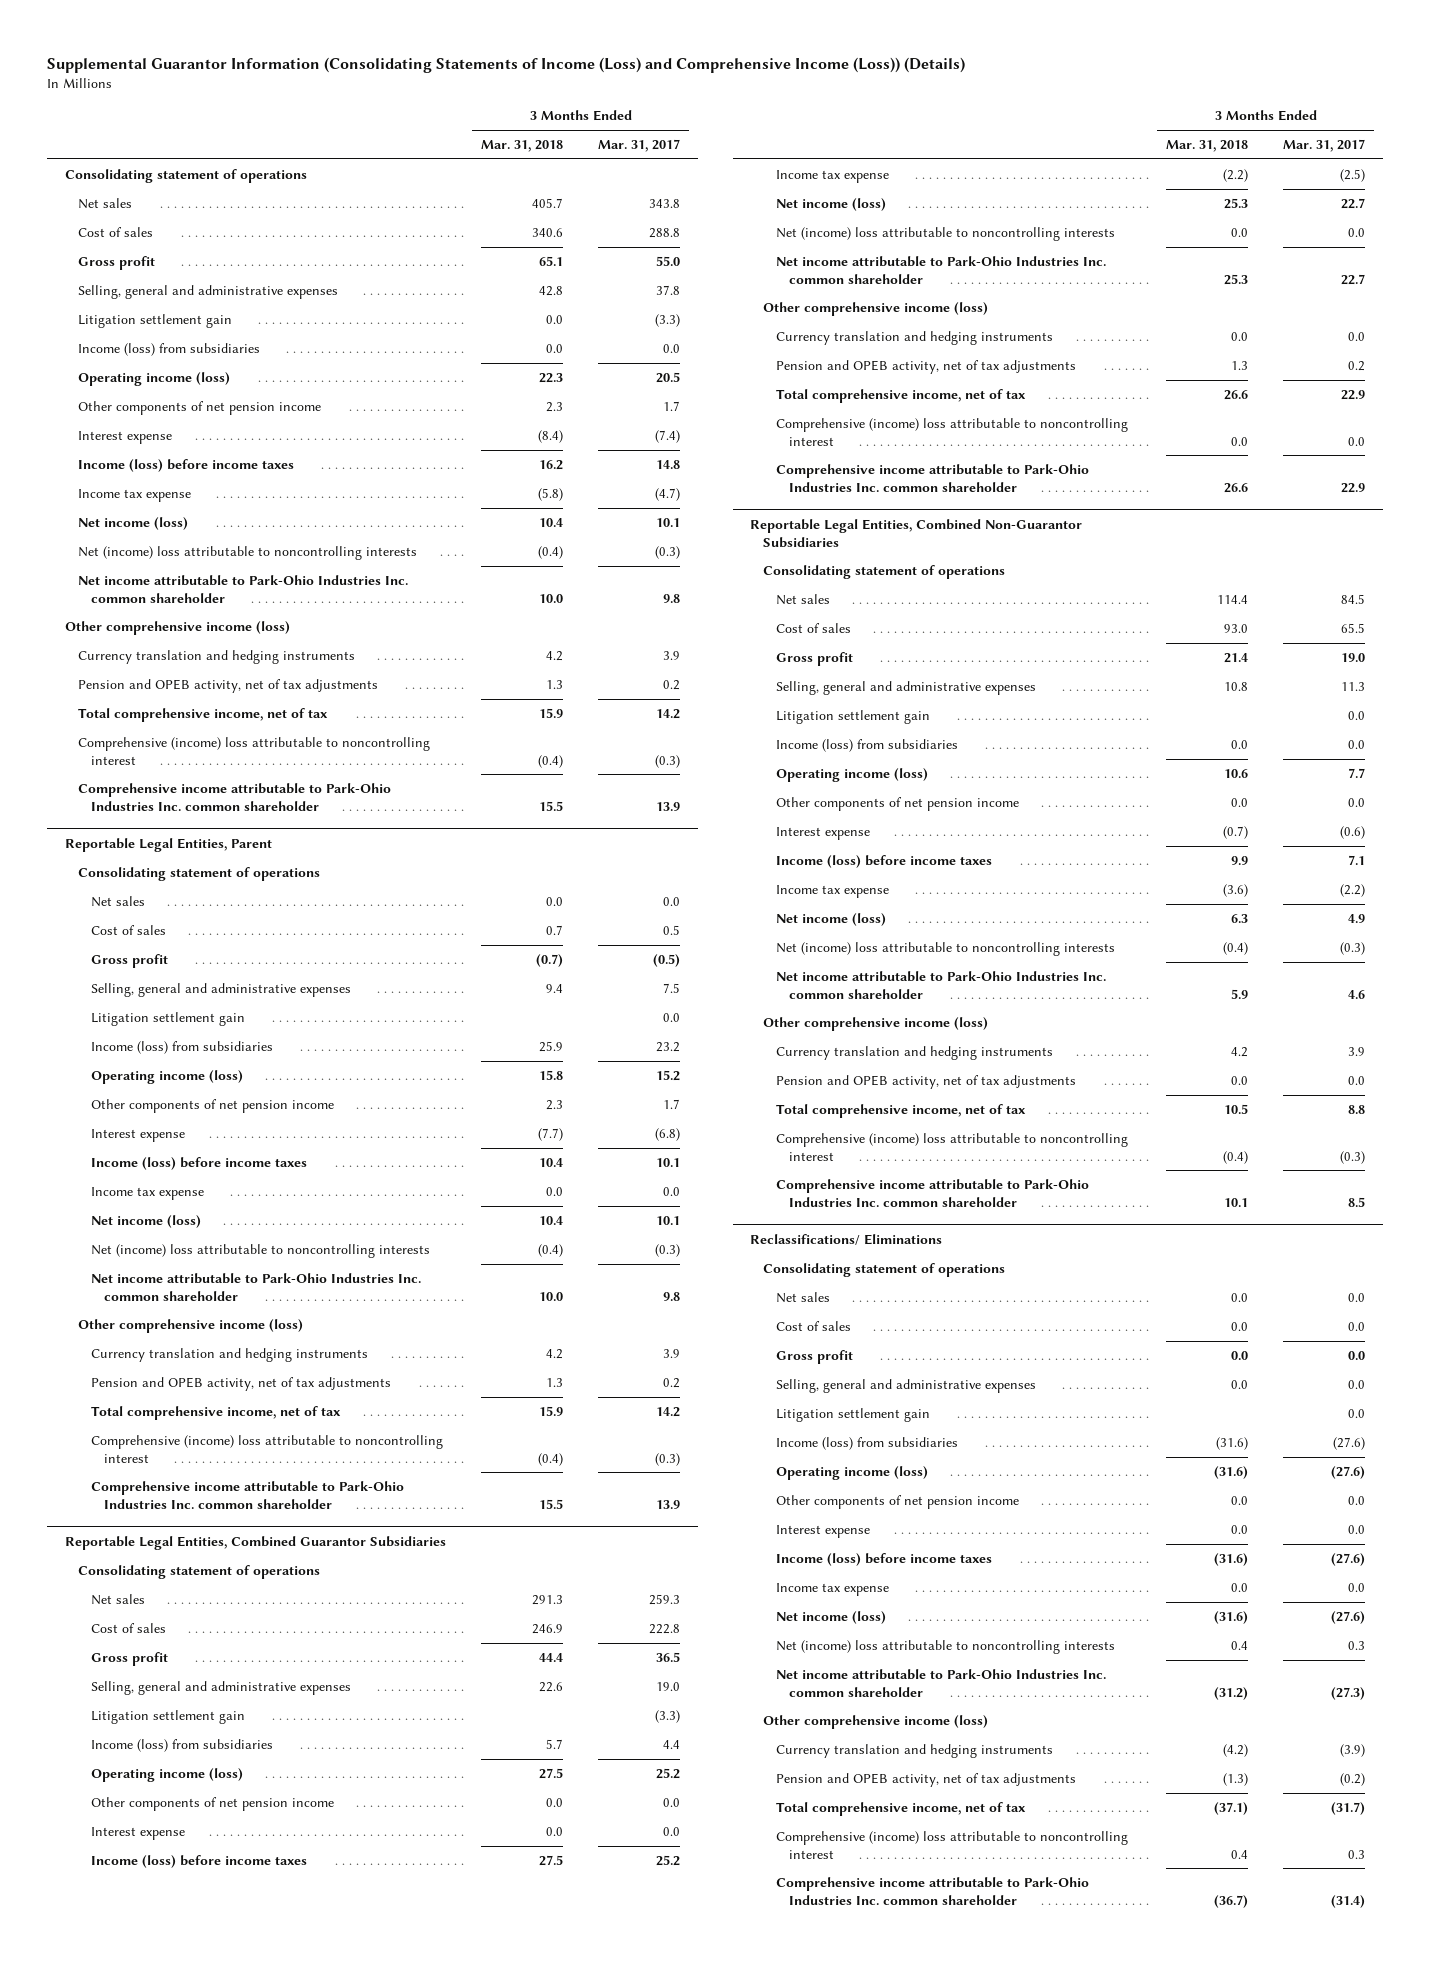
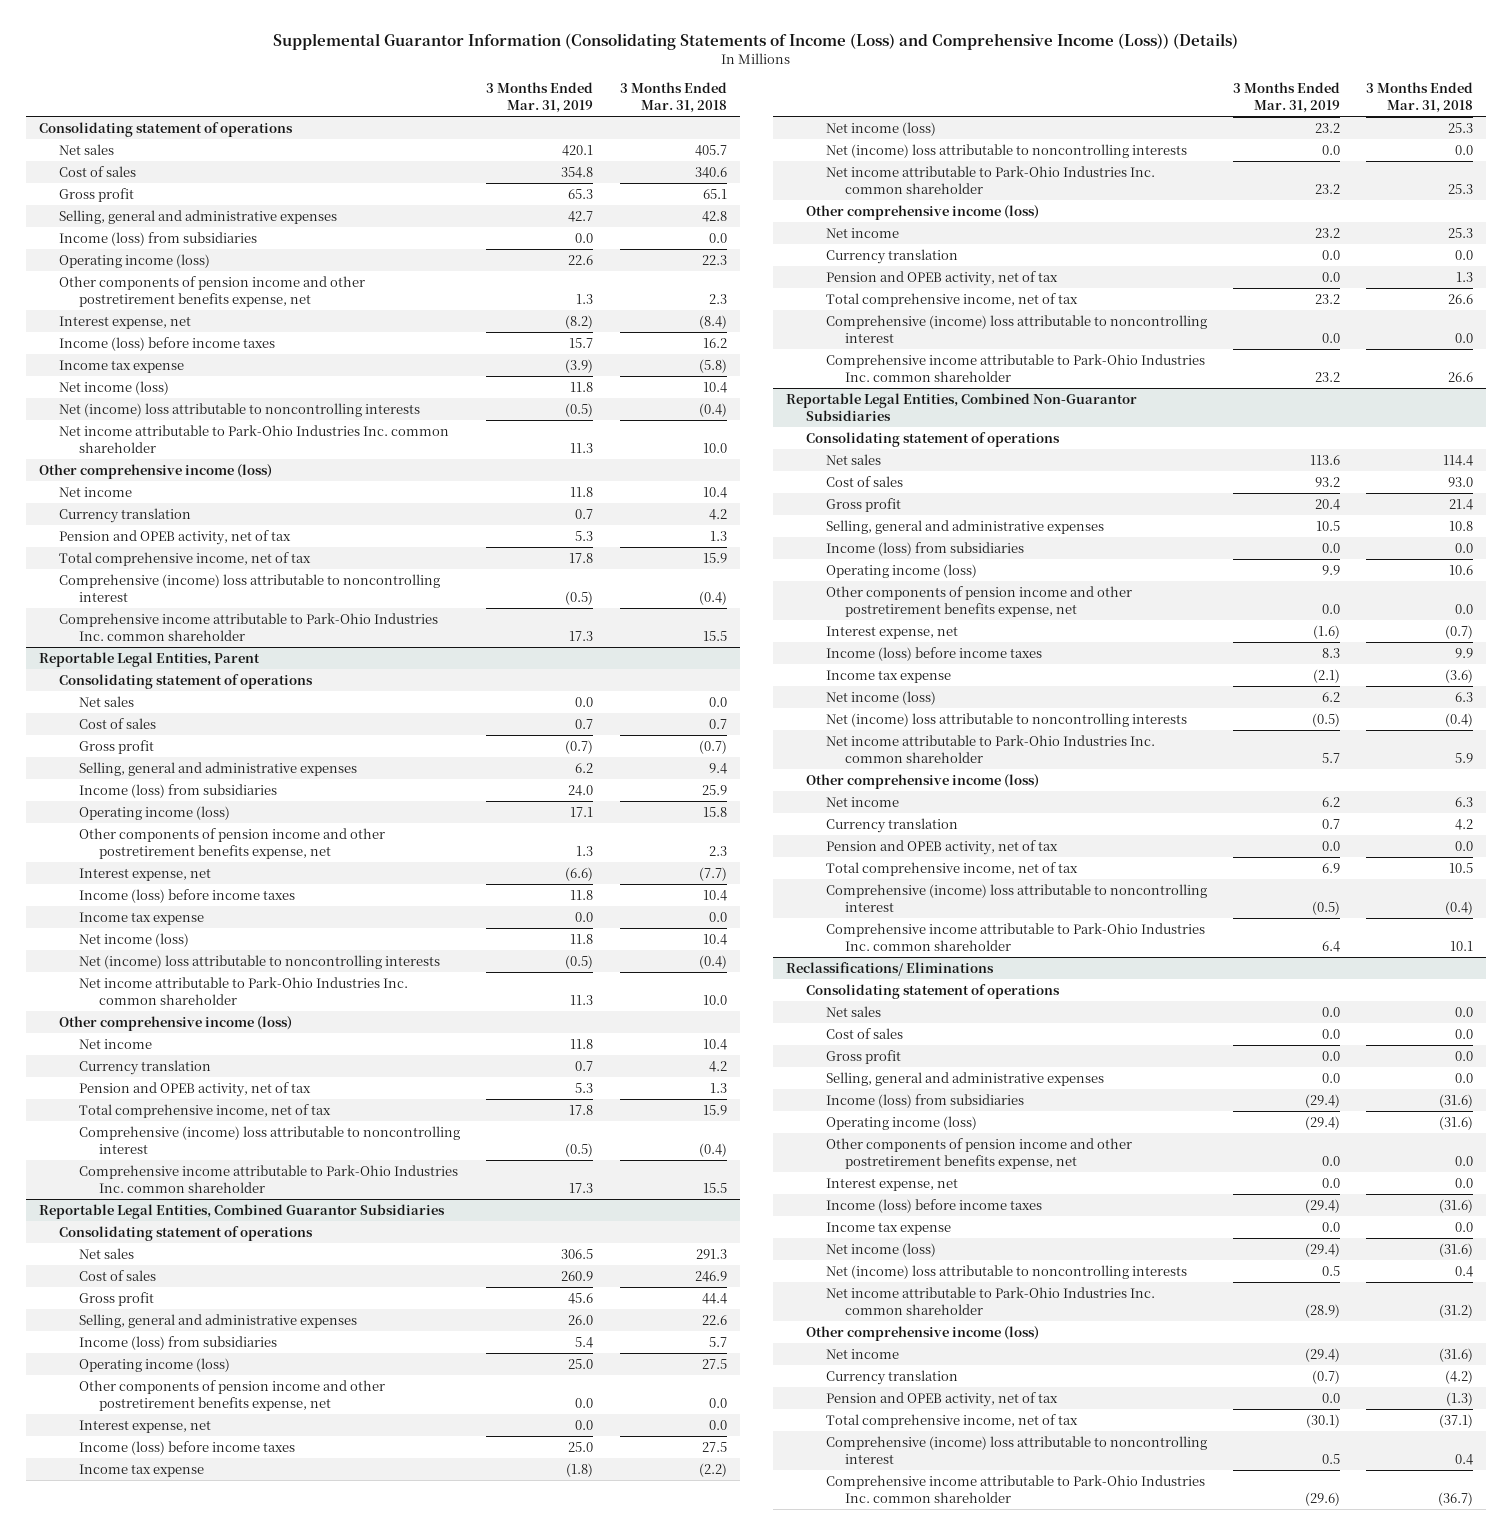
- | 3 Months Ended Mar. 31, 2018 | 3 Months Ended Mar. 31, 2017
+ | 3 Months Ended Mar. 31, 2019 | 3 Months Ended Mar. 31, 2018
- Litigation settlement gain | 0.0 | (3.3)
- Other components of net pension income | 2.3 | 1.7
- Interest expense | (8.4) | (7.4)
+ Other components of pension income and other postretirement benefits expense, net | 1.3 | 2.3
+ Interest expense, net | (8.2) | (8.4)
- Currency translation and hedging instruments | 4.2 | 3.9
- Pension and OPEB activity, net of tax adjustments | 1.3 | 0.2
+ Net income | 11.8 | 10.4
+ Currency translation | 0.7 | 4.2
+ Pension and OPEB activity, net of tax | 5.3 | 1.3
@ Reportable Legal Entities, Parent
- Litigation settlement gain | | 0.0
- Other components of net pension income | 2.3 | 1.7
- Interest expense | (7.7) | (6.8)
+ Other components of pension income and other postretirement benefits expense, net | 1.3 | 2.3
+ Interest expense, net | (6.6) | (7.7)
- Currency translation and hedging instruments | 4.2 | 3.9
- Pension and OPEB activity, net of tax adjustments | 1.3 | 0.2
+ Net income | 11.8 | 10.4
+ Currency translation | 0.7 | 4.2
+ Pension and OPEB activity, net of tax | 5.3 | 1.3
@ Reportable Legal Entities, Combined Guarantor Subsidiaries
- Litigation settlement gain | | (3.3)
- Other components of net pension income | 0.0 | 0.0
- Interest expense | 0.0 | 0.0
+ Other components of pension income and other postretirement benefits expense, net | 0.0 | 0.0
+ Interest expense, net | 0.0 | 0.0
- Currency translation and hedging instruments | 0.0 | 0.0
- Pension and OPEB activity, net of tax adjustments | 1.3 | 0.2
+ Net income | 23.2 | 25.3
+ Currency translation | 0.0 | 0.0
+ Pension and OPEB activity, net of tax | 0.0 | 1.3
@ Reportable Legal Entities, Combined Non-Guarantor Subsidiaries
- Litigation settlement gain | | 0.0
- Other components of net pension income | 0.0 | 0.0
- Interest expense | (0.7) | (0.6)
+ Other components of pension income and other postretirement benefits expense, net | 0.0 | 0.0
+ Interest expense, net | (1.6) | (0.7)
- Currency translation and hedging instruments | 4.2 | 3.9
- Pension and OPEB activity, net of tax adjustments | 0.0 | 0.0
+ Net income | 6.2 | 6.3
+ Currency translation | 0.7 | 4.2
+ Pension and OPEB activity, net of tax | 0.0 | 0.0
@ Reclassifications/ Eliminations
- Litigation settlement gain | | 0.0
- Other components of net pension income | 0.0 | 0.0
- Interest expense | 0.0 | 0.0
+ Other components of pension income and other postretirement benefits expense, net | 0.0 | 0.0
+ Interest expense, net | 0.0 | 0.0
- Currency translation and hedging instruments | (4.2) | (3.9)
- Pension and OPEB activity, net of tax adjustments | (1.3) | (0.2)
+ Net income | (29.4) | (31.6)
+ Currency translation | (0.7) | (4.2)
+ Pension and OPEB activity, net of tax | 0.0 | (1.3)

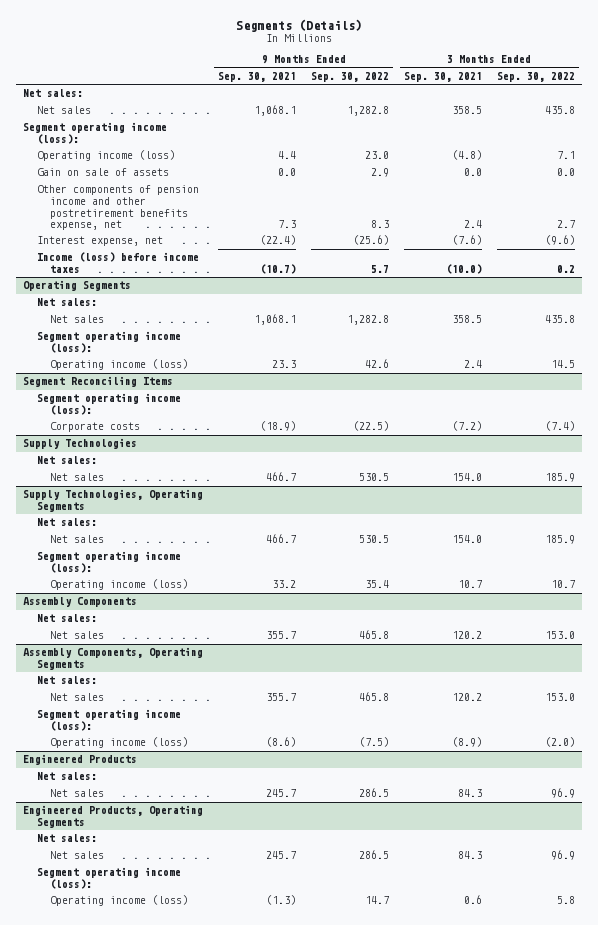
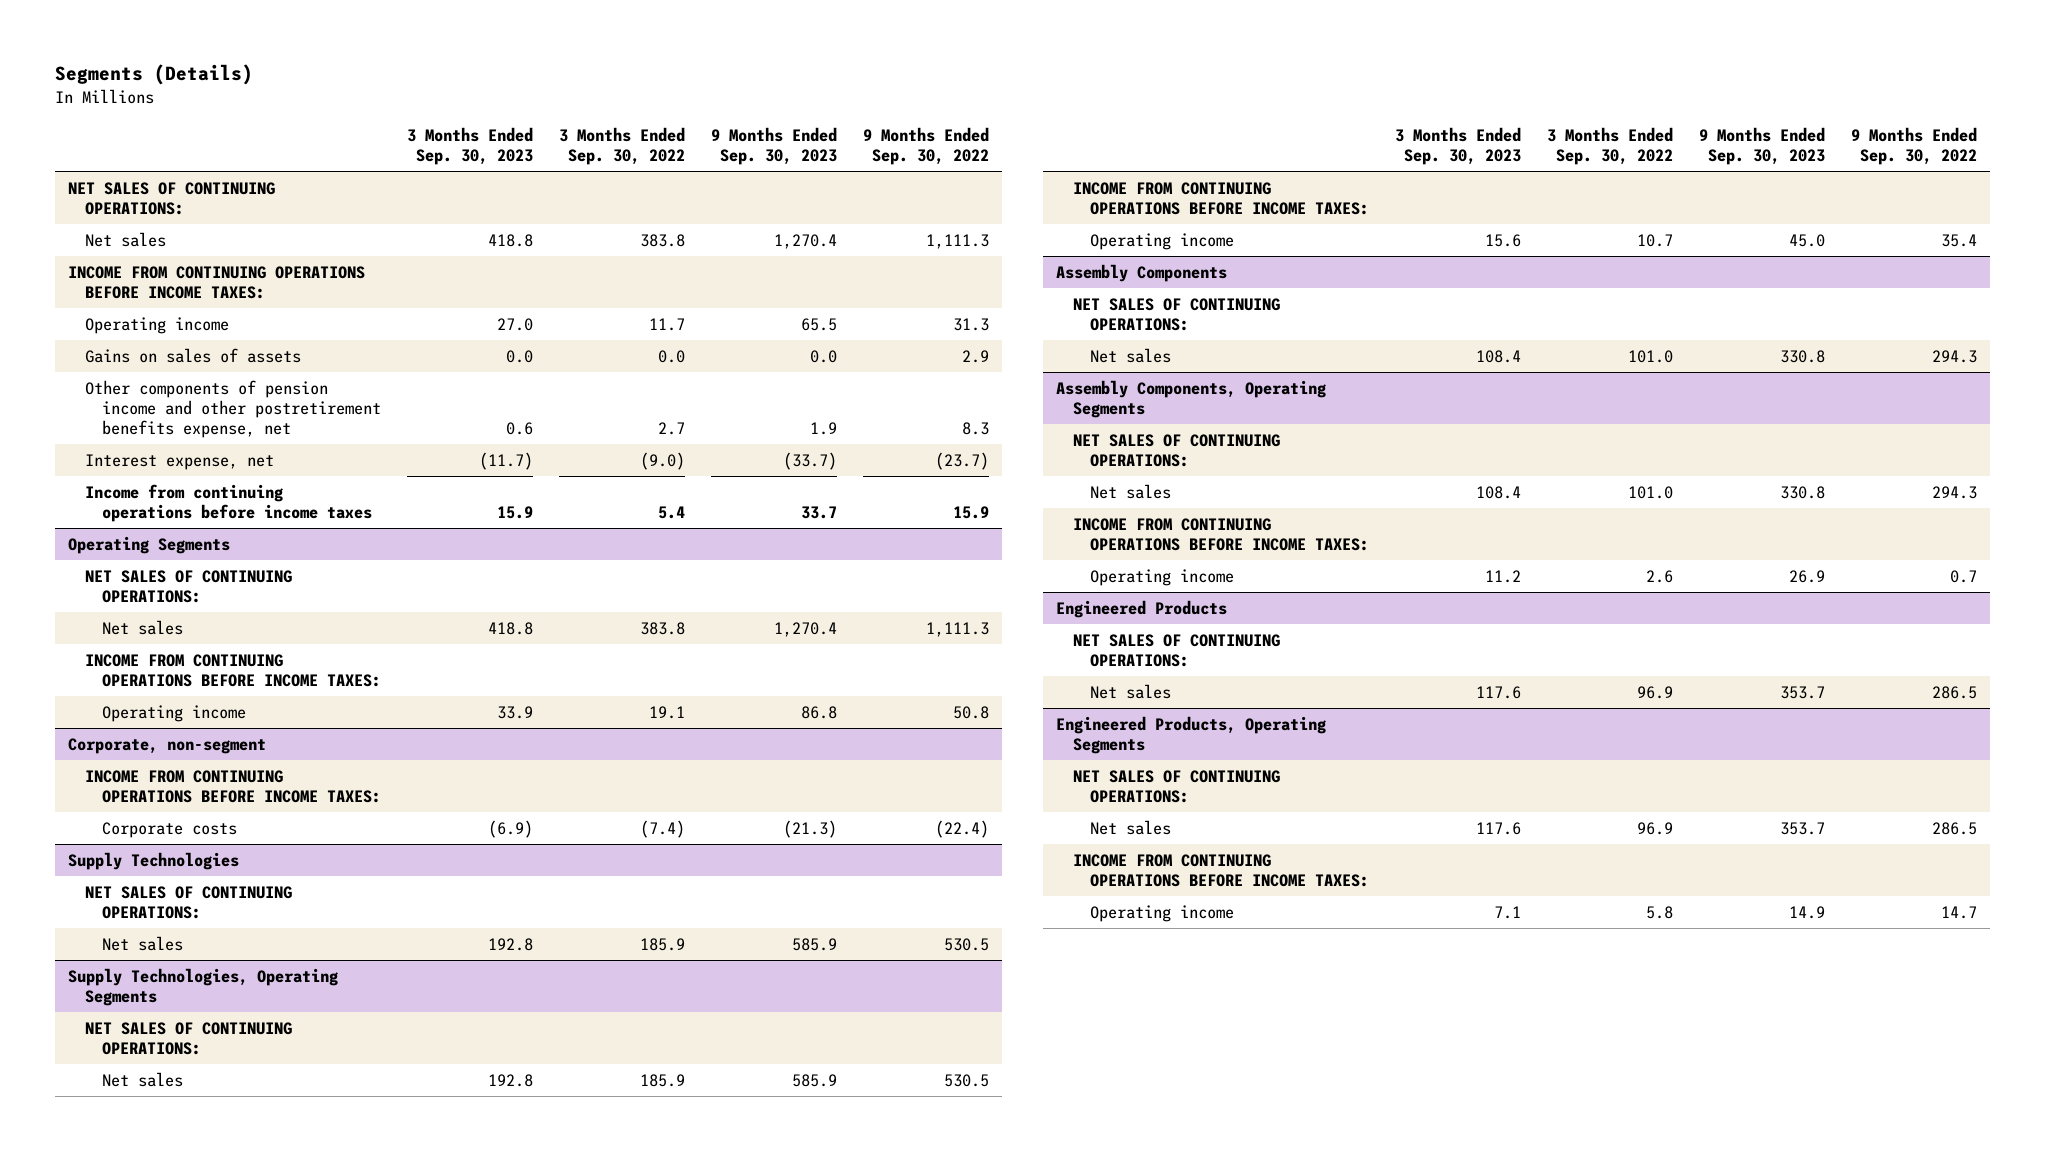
- | 9 Months Ended Sep. 30, 2021 | 9 Months Ended Sep. 30, 2022 | 3 Months Ended Sep. 30, 2021 | 3 Months Ended Sep. 30, 2022
+ | 3 Months Ended Sep. 30, 2023 | 3 Months Ended Sep. 30, 2022 | 9 Months Ended Sep. 30, 2023 | 9 Months Ended Sep. 30, 2022
- Net sales:
- Net sales | 1,068.1 | 1,282.8 | 358.5 | 435.8
- Segment operating income (loss):
- Operating income (loss) | 4.4 | 23.0 | (4.8) | 7.1
- Gain on sale of assets | 0.0 | 2.9 | 0.0 | 0.0
+ NET SALES OF CONTINUING OPERATIONS:
+ Net sales | 418.8 | 383.8 | 1,270.4 | 1,111.3
+ INCOME FROM CONTINUING OPERATIONS BEFORE INCOME TAXES:
+ Operating income | 27.0 | 11.7 | 65.5 | 31.3
+ Gains on sales of assets | 0.0 | 0.0 | 0.0 | 2.9
- Interest expense, net | (22.4) | (25.6) | (7.6) | (9.6)
- Income (loss) before income taxes | (10.7) | 5.7 | (10.0) | 0.2
+ Interest expense, net | (11.7) | (9.0) | (33.7) | (23.7)
+ Income from continuing operations before income taxes | 15.9 | 5.4 | 33.7 | 15.9
@ Operating Segments
- Net sales:
- Net sales | 1,068.1 | 1,282.8 | 358.5 | 435.8
- Segment operating income (loss):
- Operating income (loss) | 23.3 | 42.6 | 2.4 | 14.5
- Segment Reconciling Items
- Segment operating income (loss):
- Corporate costs | (18.9) | (22.5) | (7.2) | (7.4)
@ Operating Segments
+ NET SALES OF CONTINUING OPERATIONS:
+ Net sales | 418.8 | 383.8 | 1,270.4 | 1,111.3
+ INCOME FROM CONTINUING OPERATIONS BEFORE INCOME TAXES:
+ Operating income | 33.9 | 19.1 | 86.8 | 50.8
+ Corporate, non-segment
+ INCOME FROM CONTINUING OPERATIONS BEFORE INCOME TAXES:
+ Corporate costs | (6.9) | (7.4) | (21.3) | (22.4)
@ Supply Technologies
- Net sales:
+ NET SALES OF CONTINUING OPERATIONS:
@ Supply Technologies, Operating Segments
- Net sales:
+ NET SALES OF CONTINUING OPERATIONS:
- Segment operating income (loss):
- Operating income (loss) | 33.2 | 35.4 | 10.7 | 10.7
+ INCOME FROM CONTINUING OPERATIONS BEFORE INCOME TAXES:
+ Operating income | 15.6 | 10.7 | 45.0 | 35.4
@ Assembly Components
- Net sales:
- Net sales | 355.7 | 465.8 | 120.2 | 153.0
+ NET SALES OF CONTINUING OPERATIONS:
+ Net sales | 108.4 | 101.0 | 330.8 | 294.3
@ Assembly Components, Operating Segments
- Net sales:
- Net sales | 355.7 | 465.8 | 120.2 | 153.0
- Segment operating income (loss):
- Operating income (loss) | (8.6) | (7.5) | (8.9) | (2.0)
+ NET SALES OF CONTINUING OPERATIONS:
+ Net sales | 108.4 | 101.0 | 330.8 | 294.3
+ INCOME FROM CONTINUING OPERATIONS BEFORE INCOME TAXES:
+ Operating income | 11.2 | 2.6 | 26.9 | 0.7
@ Engineered Products
- Net sales:
+ NET SALES OF CONTINUING OPERATIONS:
@ Engineered Products, Operating Segments
- Net sales:
+ NET SALES OF CONTINUING OPERATIONS:
- Segment operating income (loss):
- Operating income (loss) | (1.3) | 14.7 | 0.6 | 5.8
+ INCOME FROM CONTINUING OPERATIONS BEFORE INCOME TAXES:
+ Operating income | 7.1 | 5.8 | 14.9 | 14.7

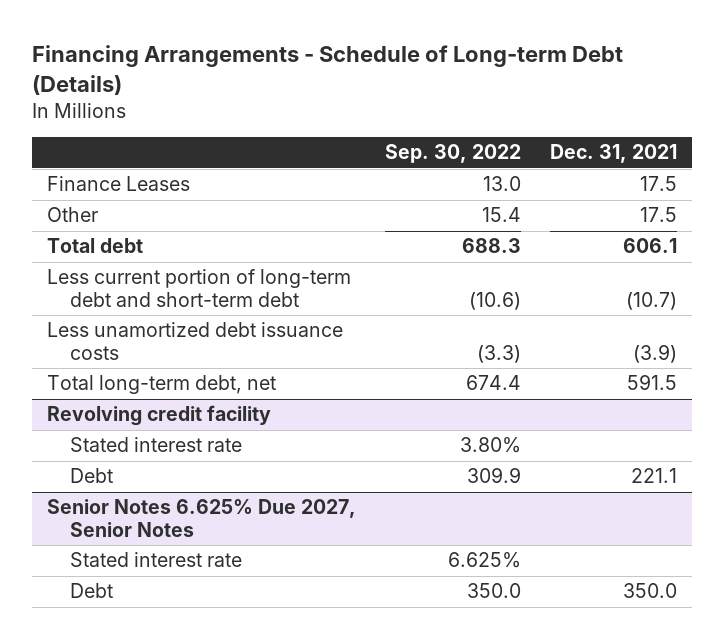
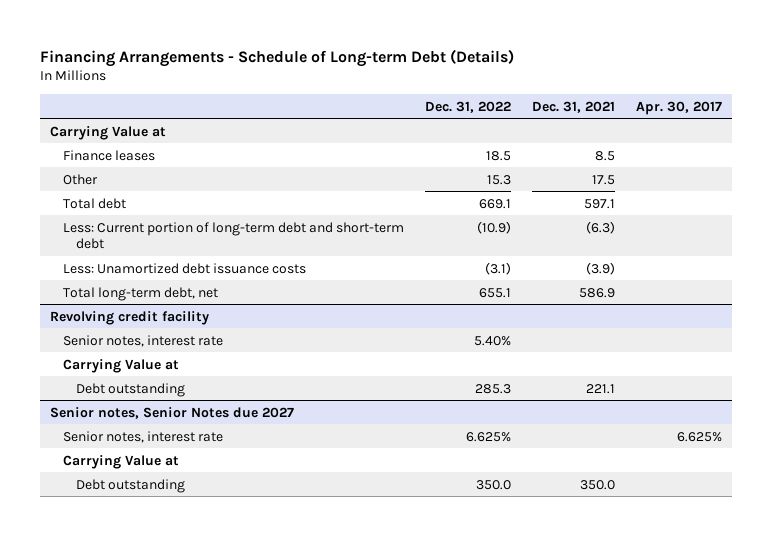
- | Sep. 30, 2022 | Dec. 31, 2021
+ | Dec. 31, 2022 | Dec. 31, 2021 | Apr. 30, 2017
- Finance Leases | 13.0 | 17.5
+ Carrying Value at
+ Finance leases | 18.5 | 8.5 |
- Total debt | 688.3 | 606.1
- Less current portion of long-term debt and short-term debt | (10.6) | (10.7)
- Less unamortized debt issuance costs | (3.3) | (3.9)
- Total long-term debt, net | 674.4 | 591.5
+ Total debt | 669.1 | 597.1 |
+ Less: Current portion of long-term debt and short-term debt | (10.9) | (6.3) |
+ Less: Unamortized debt issuance costs | (3.1) | (3.9) |
+ Total long-term debt, net | 655.1 | 586.9 |
@ Revolving credit facility
- Stated interest rate | 3.80% |
- Debt | 309.9 | 221.1
- Senior Notes 6.625% Due 2027, Senior Notes
- Stated interest rate | 6.625% |
- Debt | 350.0 | 350.0
@ Revolving credit facility
+ Senior notes, interest rate | 5.40% | |
+ Carrying Value at
+ Debt outstanding | 285.3 | 221.1 |
+ Senior notes, Senior Notes due 2027
+ Senior notes, interest rate | 6.625% | | 6.625%
+ Carrying Value at
+ Debt outstanding | 350.0 | 350.0 |

